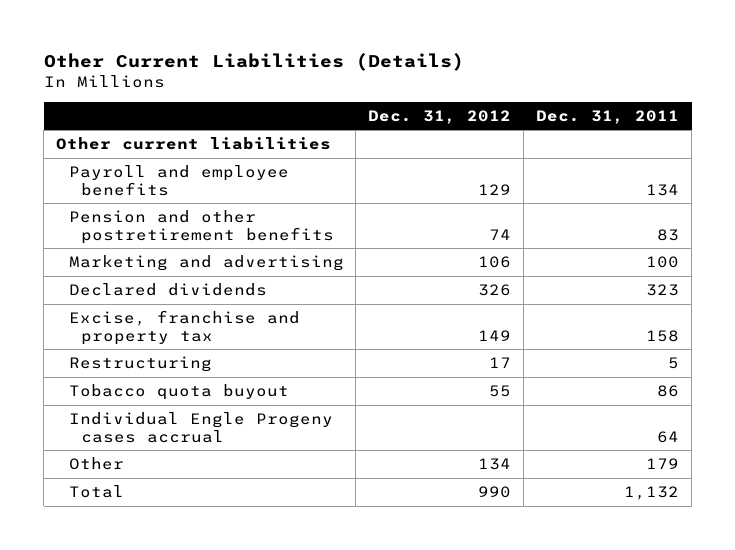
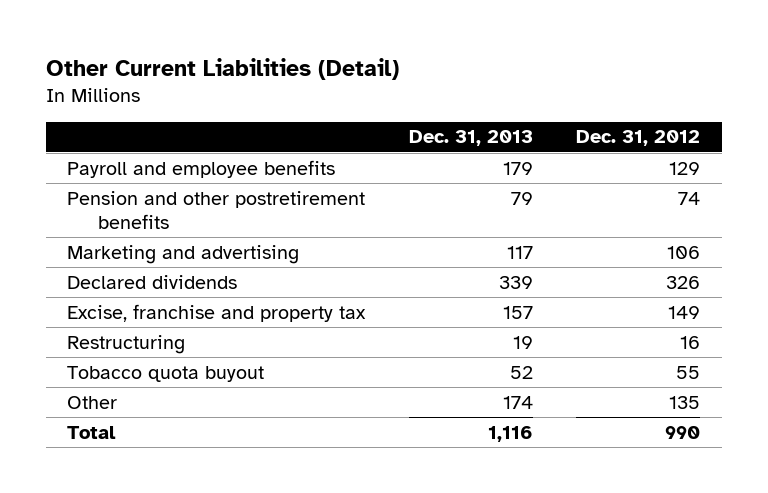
- Other Current Liabilities (Details)
+ Other Current Liabilities (Detail)
- | Dec. 31, 2012 | Dec. 31, 2011
+ | Dec. 31, 2013 | Dec. 31, 2012
- Other current liabilities
- Restructuring | 17 | 5
+ Restructuring | 19 | 16
- Individual Engle Progeny cases accrual | | 64
- Other | 134 | 179
+ Other | 174 | 135

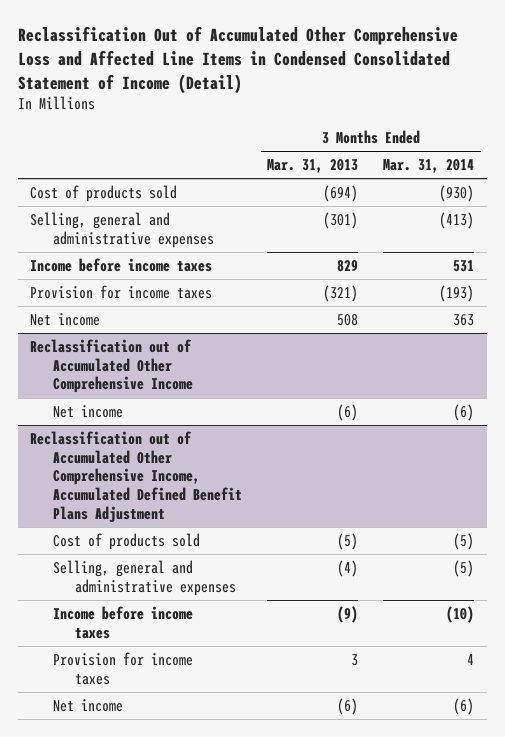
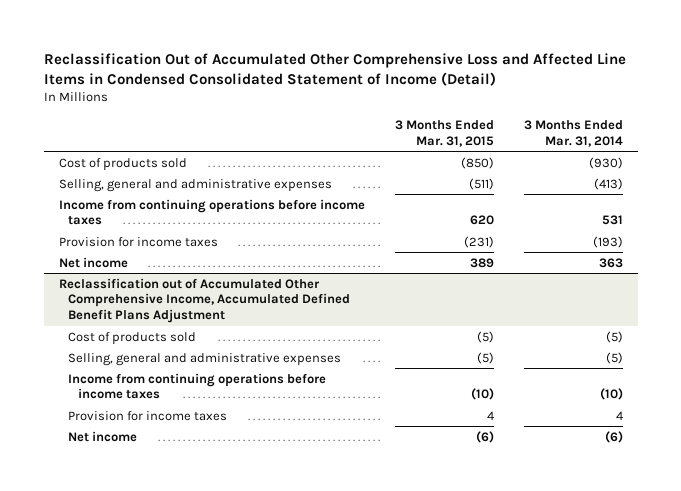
- | 3 Months Ended Mar. 31, 2013 | 3 Months Ended Mar. 31, 2014
+ | 3 Months Ended Mar. 31, 2015 | 3 Months Ended Mar. 31, 2014
- Income before income taxes | 829 | 531
+ Income from continuing operations before income taxes | 620 | 531
- Reclassification out of Accumulated Other Comprehensive Income
- Net income | (6) | (6)
@ Reclassification out of Accumulated Other Comprehensive Income, Accumulated Defined Benefit Plans Adjustment
- Income before income taxes | (9) | (10)
+ Income from continuing operations before income taxes | (10) | (10)

